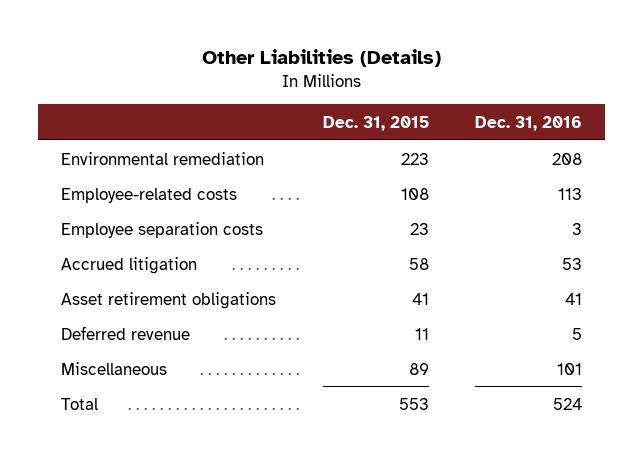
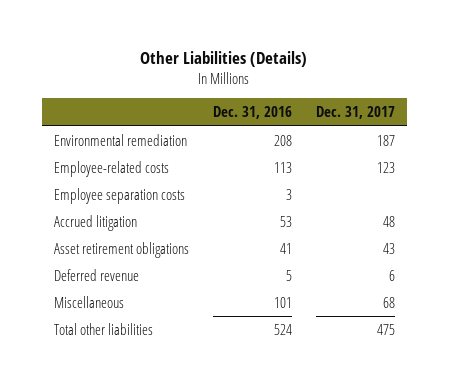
- | Dec. 31, 2015 | Dec. 31, 2016
+ | Dec. 31, 2016 | Dec. 31, 2017
- Total | 553 | 524
+ Total other liabilities | 524 | 475

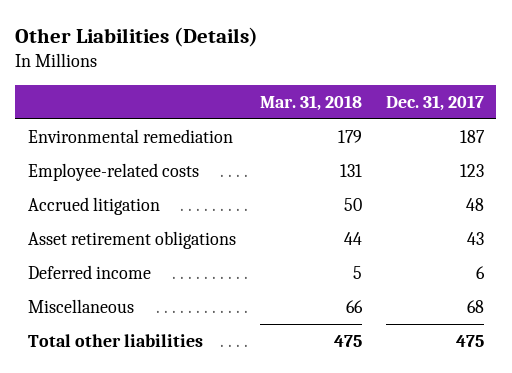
- | Dec. 31, 2016 | Dec. 31, 2017
+ | Mar. 31, 2018 | Dec. 31, 2017
- Employee separation costs | 3 |
- Deferred revenue | 5 | 6
+ Deferred income | 5 | 6

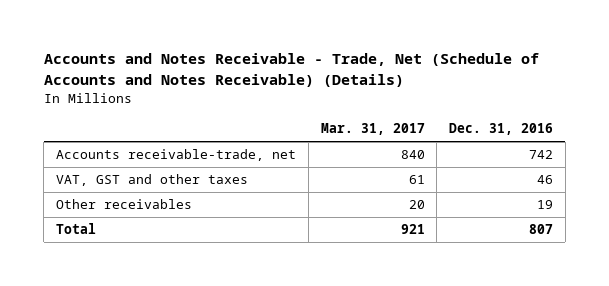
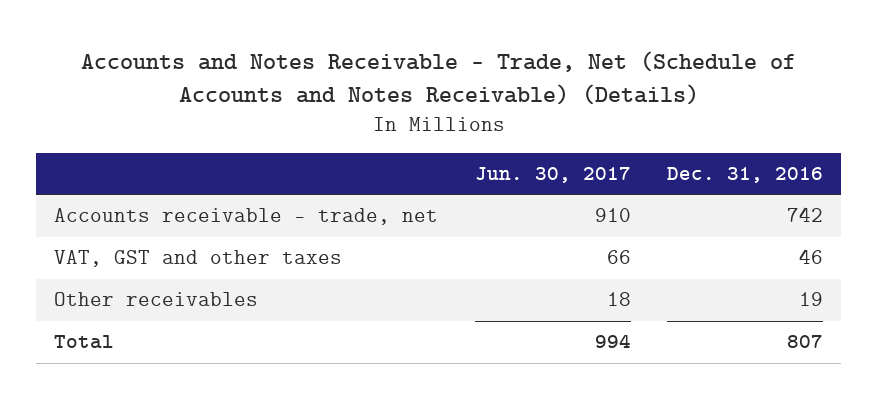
- | Mar. 31, 2017 | Dec. 31, 2016
+ | Jun. 30, 2017 | Dec. 31, 2016
- Accounts receivable-trade, net | 840 | 742
+ Accounts receivable - trade, net | 910 | 742

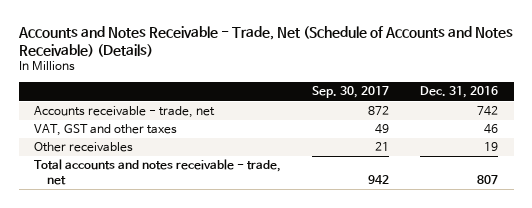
- | Jun. 30, 2017 | Dec. 31, 2016
+ | Sep. 30, 2017 | Dec. 31, 2016
- Total | 994 | 807
+ Total accounts and notes receivable - trade, net | 942 | 807

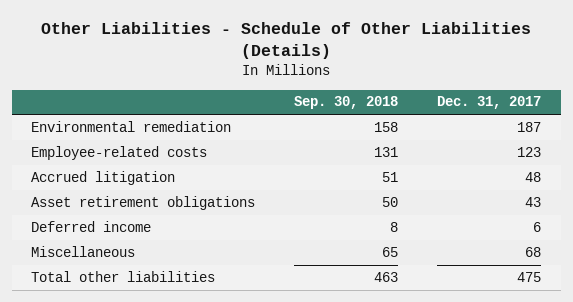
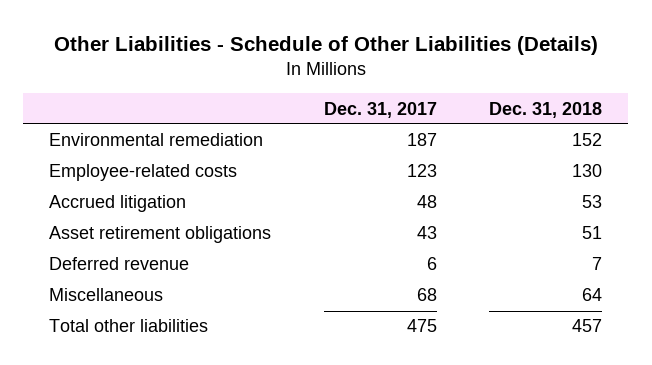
- | Sep. 30, 2018 | Dec. 31, 2017
+ | Dec. 31, 2017 | Dec. 31, 2018
- Deferred income | 8 | 6
+ Deferred revenue | 6 | 7

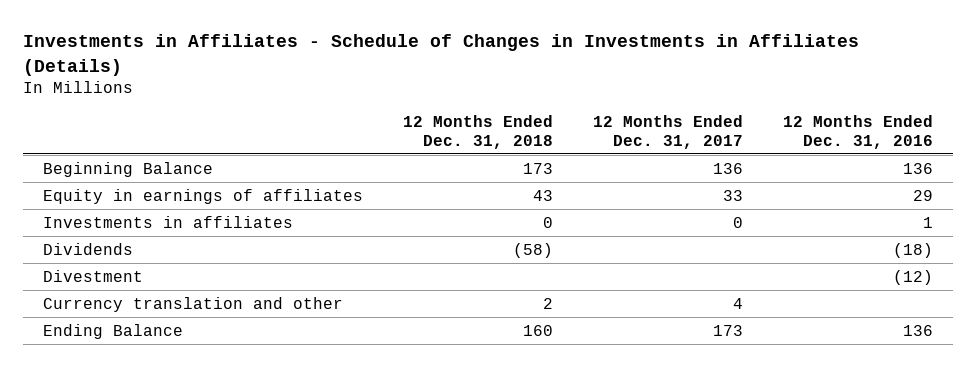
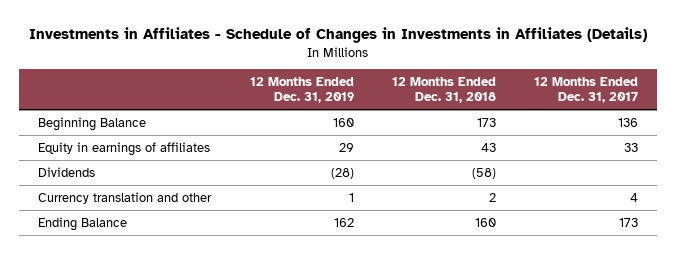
- | 12 Months Ended Dec. 31, 2018 | 12 Months Ended Dec. 31, 2017 | 12 Months Ended Dec. 31, 2016
+ | 12 Months Ended Dec. 31, 2019 | 12 Months Ended Dec. 31, 2018 | 12 Months Ended Dec. 31, 2017
- Investments in affiliates | 0 | 0 | 1
- Divestment | | | (12)

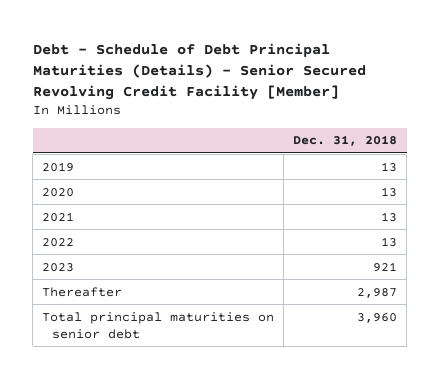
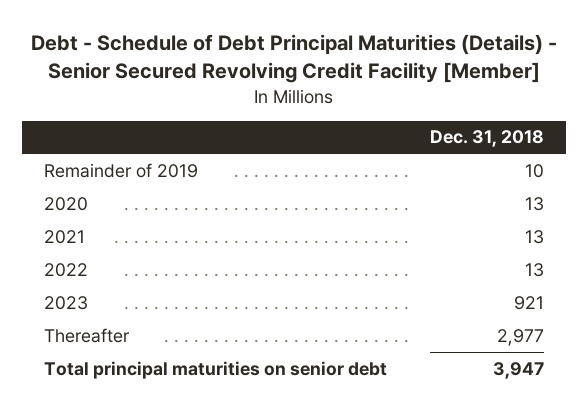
- 2019 | 13
+ Remainder of 2019 | 10
- Thereafter | 2,987
- Total principal maturities on senior debt | 3,960
+ Thereafter | 2,977
+ Total principal maturities on senior debt | 3,947

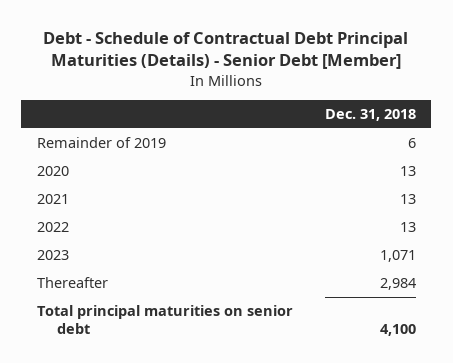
- Debt - Schedule of Debt Principal Maturities (Details) - Senior Secured Revolving Credit Facility [Member]
+ Debt - Schedule of Contractual Debt Principal Maturities (Details) - Senior Debt [Member]
- Remainder of 2019 | 10
+ Remainder of 2019 | 6
- 2023 | 921
- Thereafter | 2,977
- Total principal maturities on senior debt | 3,947
+ 2023 | 1,071
+ Thereafter | 2,984
+ Total principal maturities on senior debt | 4,100

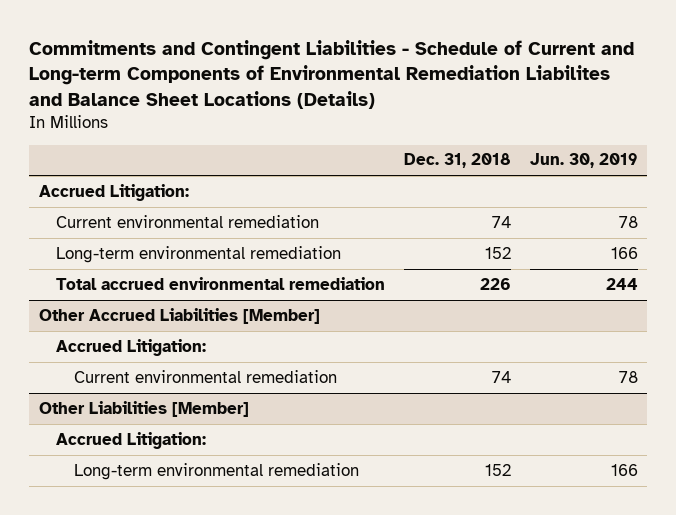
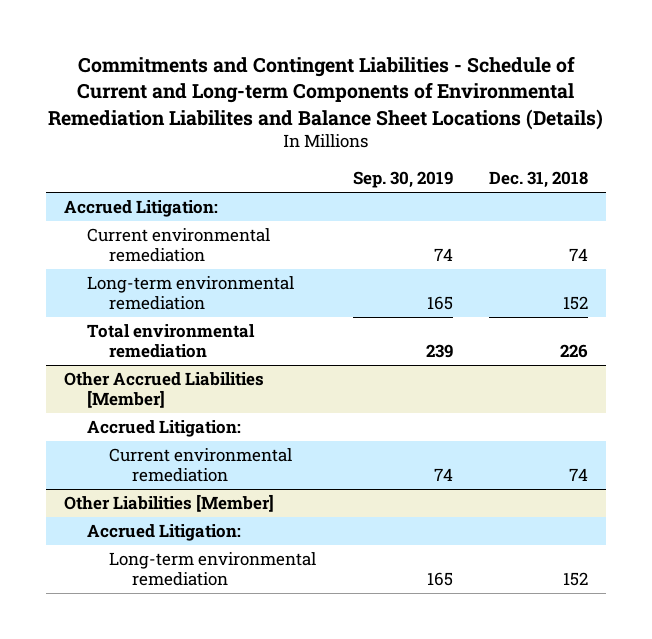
- | Dec. 31, 2018 | Jun. 30, 2019
+ | Sep. 30, 2019 | Dec. 31, 2018
- Total accrued environmental remediation | 226 | 244
+ Total environmental remediation | 239 | 226

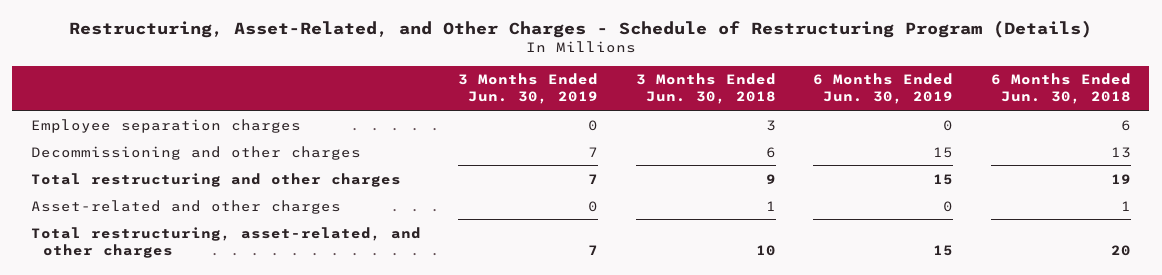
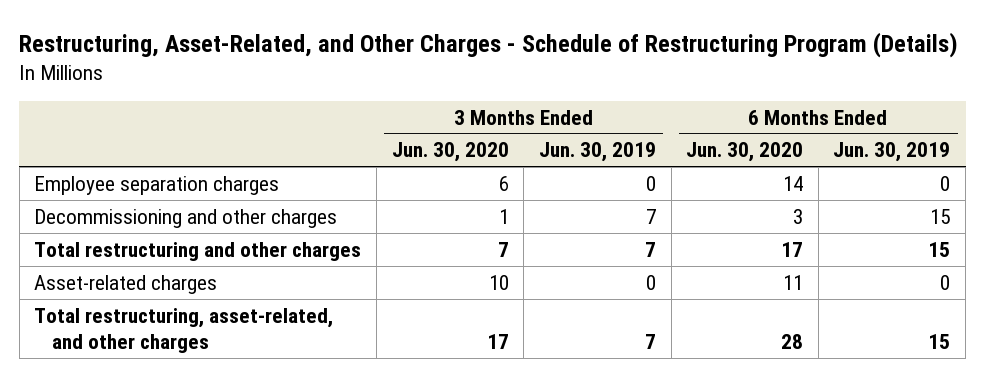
- | 3 Months Ended Jun. 30, 2019 | 3 Months Ended Jun. 30, 2018 | 6 Months Ended Jun. 30, 2019 | 6 Months Ended Jun. 30, 2018
+ | 3 Months Ended Jun. 30, 2020 | 3 Months Ended Jun. 30, 2019 | 6 Months Ended Jun. 30, 2020 | 6 Months Ended Jun. 30, 2019
- Asset-related and other charges | 0 | 1 | 0 | 1
+ Asset-related charges | 10 | 0 | 11 | 0

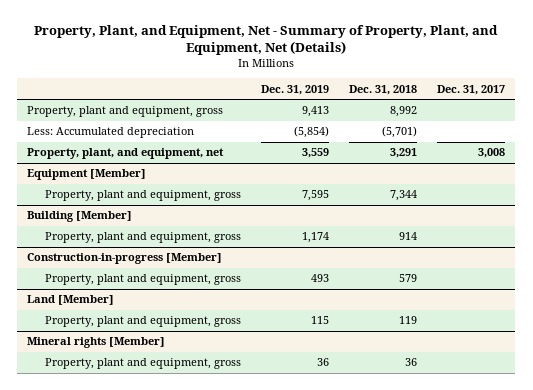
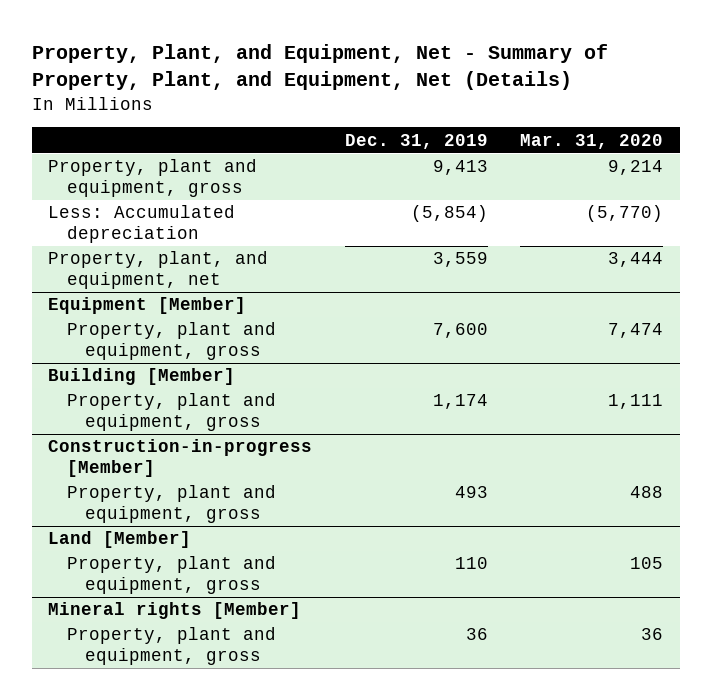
- | Dec. 31, 2019 | Dec. 31, 2018 | Dec. 31, 2017
+ | Dec. 31, 2019 | Mar. 31, 2020
@ Equipment [Member]
- Property, plant and equipment, gross | 7,595 | 7,344 |
+ Property, plant and equipment, gross | 7,600 | 7,474
@ Land [Member]
- Property, plant and equipment, gross | 115 | 119 |
+ Property, plant and equipment, gross | 110 | 105

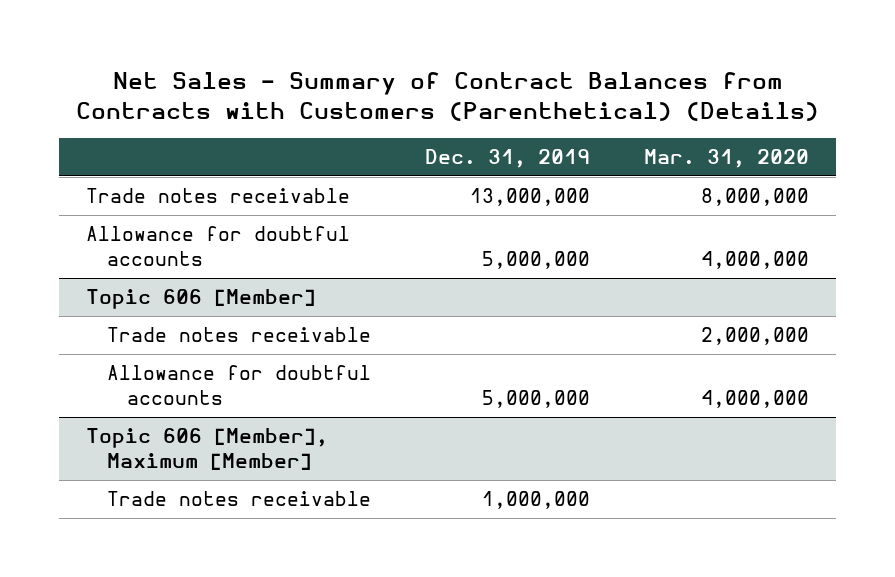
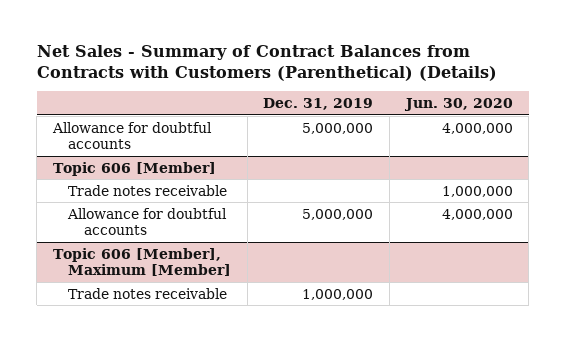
- | Dec. 31, 2019 | Mar. 31, 2020
+ | Dec. 31, 2019 | Jun. 30, 2020
- Trade notes receivable | 13,000,000 | 8,000,000

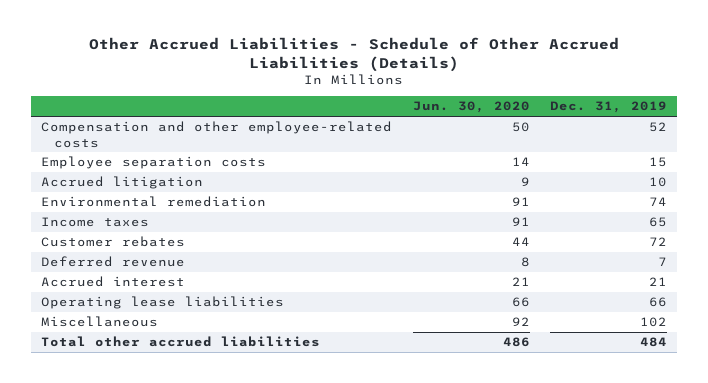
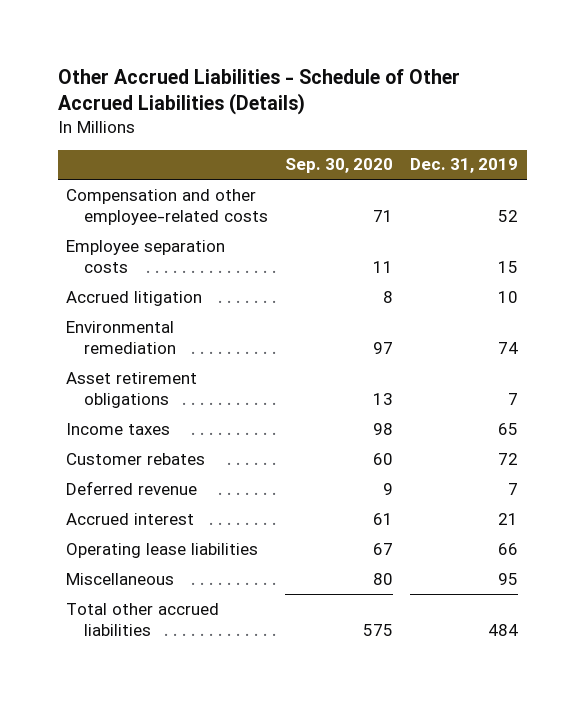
- | Jun. 30, 2020 | Dec. 31, 2019
+ | Sep. 30, 2020 | Dec. 31, 2019
+ Asset retirement obligations | 13 | 7
- Miscellaneous | 92 | 102
+ Miscellaneous | 80 | 95

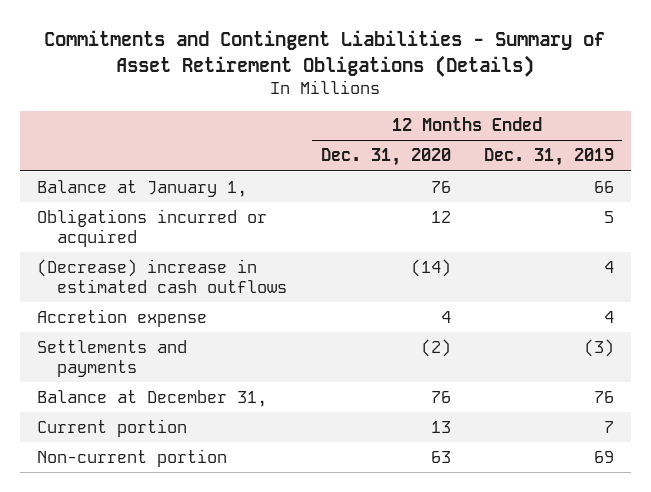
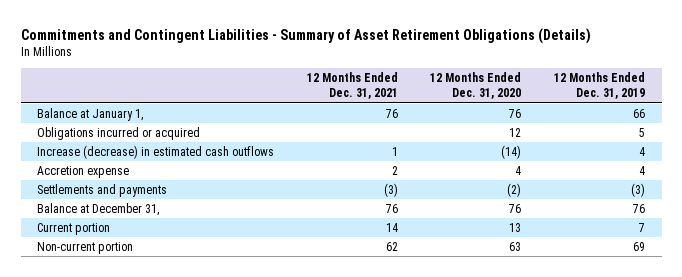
- | 12 Months Ended Dec. 31, 2020 | 12 Months Ended Dec. 31, 2019
+ | 12 Months Ended Dec. 31, 2021 | 12 Months Ended Dec. 31, 2020 | 12 Months Ended Dec. 31, 2019
- (Decrease) increase in estimated cash outflows | (14) | 4
+ Increase (decrease) in estimated cash outflows | 1 | (14) | 4

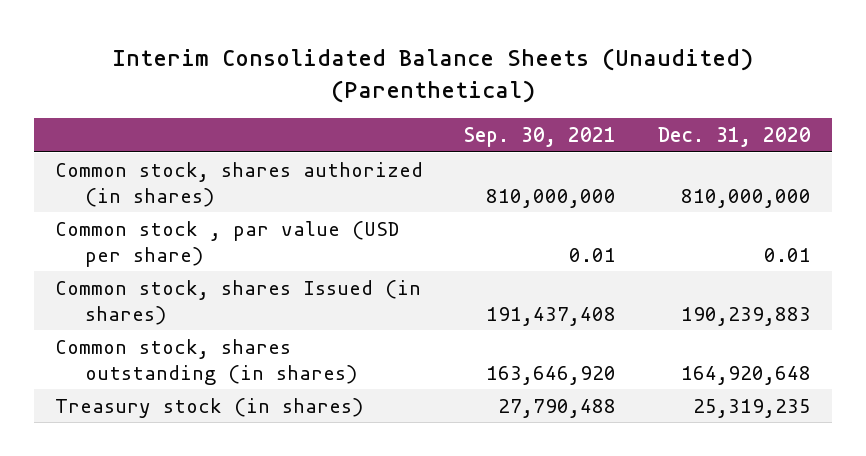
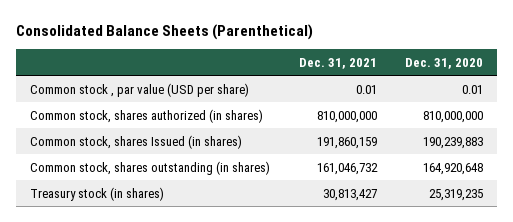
- Interim Consolidated Balance Sheets (Unaudited) (Parenthetical)
+ Consolidated Balance Sheets (Parenthetical)
- | Sep. 30, 2021 | Dec. 31, 2020
+ | Dec. 31, 2021 | Dec. 31, 2020
moved down: Common stock, shares authorized (in shares) | 810,000,000 | 810,000,000

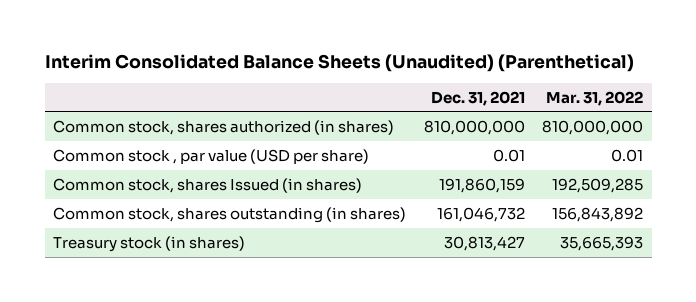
- Consolidated Balance Sheets (Parenthetical)
+ Interim Consolidated Balance Sheets (Unaudited) (Parenthetical)
- | Dec. 31, 2021 | Dec. 31, 2020
+ | Dec. 31, 2021 | Mar. 31, 2022
moved down: Common stock , par value (USD per share) | 0.01 | 0.01

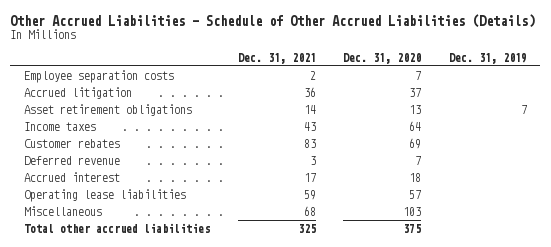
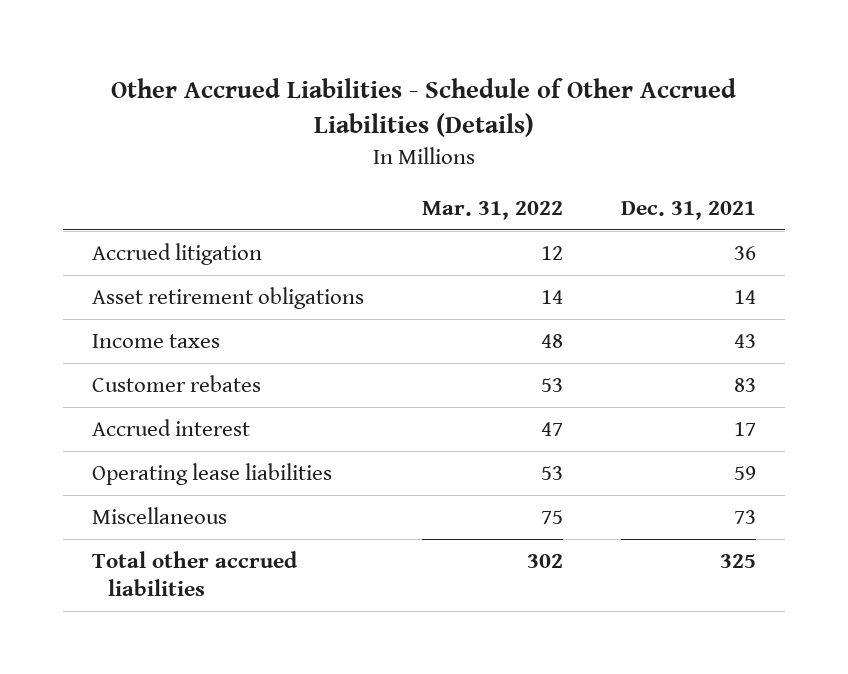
- | Dec. 31, 2021 | Dec. 31, 2020 | Dec. 31, 2019
+ | Mar. 31, 2022 | Dec. 31, 2021
- Employee separation costs | 2 | 7 |
- Deferred revenue | 3 | 7 |
- Miscellaneous | 68 | 103 |
+ Miscellaneous | 75 | 73

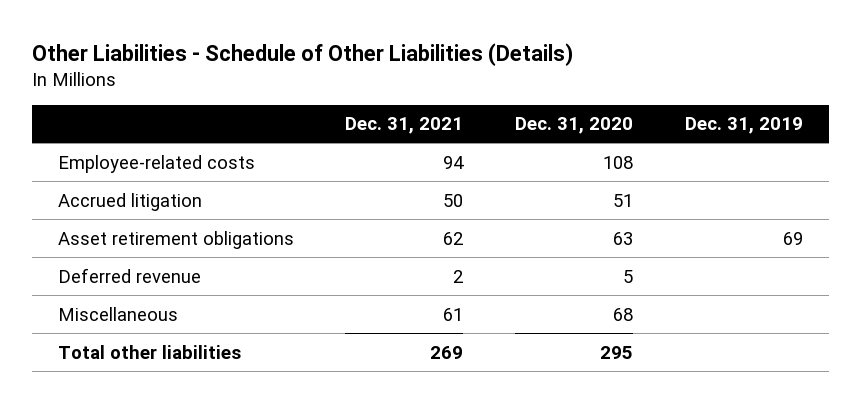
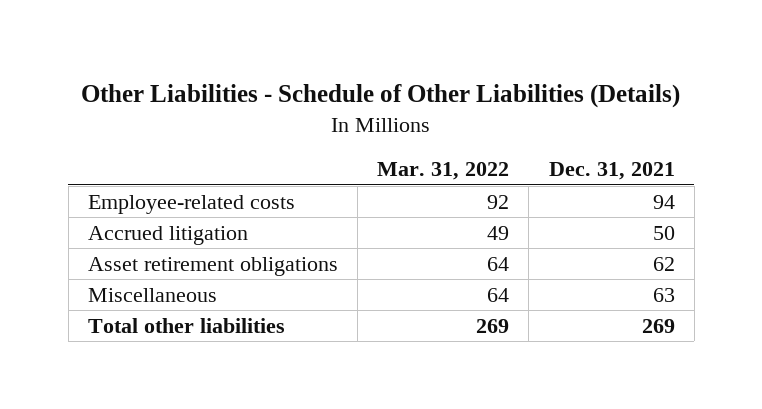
- | Dec. 31, 2021 | Dec. 31, 2020 | Dec. 31, 2019
+ | Mar. 31, 2022 | Dec. 31, 2021
- Deferred revenue | 2 | 5 |
- Miscellaneous | 61 | 68 |
+ Miscellaneous | 64 | 63

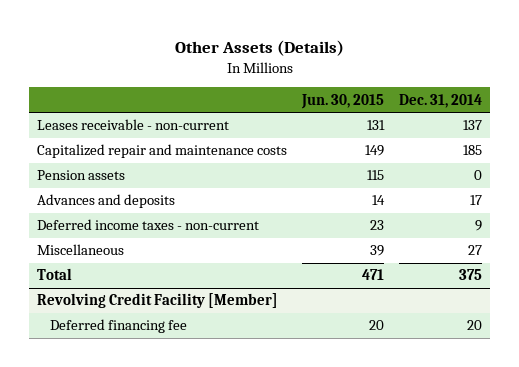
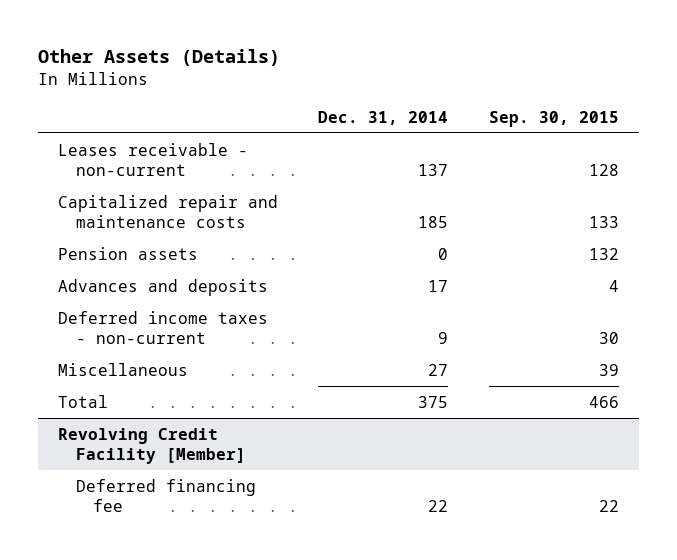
- | Jun. 30, 2015 | Dec. 31, 2014
+ | Dec. 31, 2014 | Sep. 30, 2015
@ Revolving Credit Facility [Member]
- Deferred financing fee | 20 | 20
+ Deferred financing fee | 22 | 22

